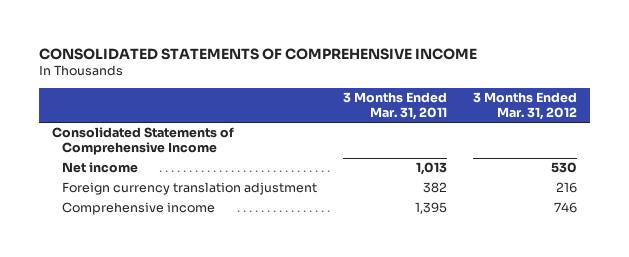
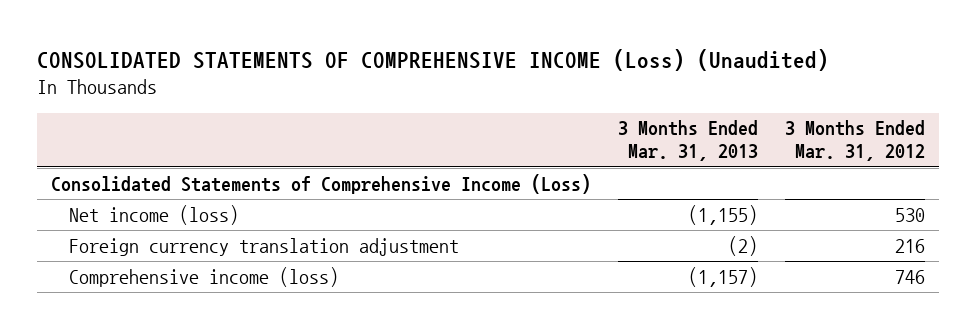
- CONSOLIDATED STATEMENTS OF COMPREHENSIVE INCOME
+ CONSOLIDATED STATEMENTS OF COMPREHENSIVE INCOME (Loss) (Unaudited)
- | 3 Months Ended Mar. 31, 2011 | 3 Months Ended Mar. 31, 2012
+ | 3 Months Ended Mar. 31, 2013 | 3 Months Ended Mar. 31, 2012
- Consolidated Statements of Comprehensive Income
- Net income | 1,013 | 530
+ Consolidated Statements of Comprehensive Income (Loss)
+ Net income (loss) | (1,155) | 530
- Comprehensive income | 1,395 | 746
+ Comprehensive income (loss) | (1,157) | 746

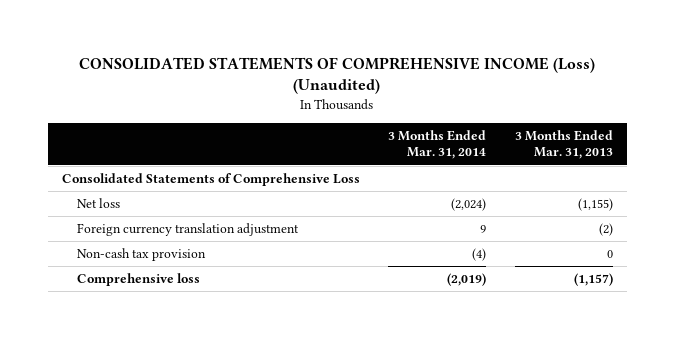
- | 3 Months Ended Mar. 31, 2013 | 3 Months Ended Mar. 31, 2012
+ | 3 Months Ended Mar. 31, 2014 | 3 Months Ended Mar. 31, 2013
- Consolidated Statements of Comprehensive Income (Loss)
- Net income (loss) | (1,155) | 530
+ Consolidated Statements of Comprehensive Loss
+ Net loss | (2,024) | (1,155)
- Comprehensive income (loss) | (1,157) | 746
+ Non-cash tax provision | (4) | 0
+ Comprehensive loss | (2,019) | (1,157)

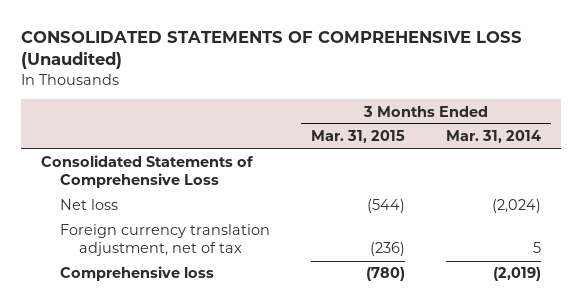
- CONSOLIDATED STATEMENTS OF COMPREHENSIVE INCOME (Loss) (Unaudited)
+ CONSOLIDATED STATEMENTS OF COMPREHENSIVE LOSS (Unaudited)
- | 3 Months Ended Mar. 31, 2014 | 3 Months Ended Mar. 31, 2013
+ | 3 Months Ended Mar. 31, 2015 | 3 Months Ended Mar. 31, 2014
- Foreign currency translation adjustment | 9 | (2)
- Non-cash tax provision | (4) | 0
+ Foreign currency translation adjustment, net of tax | (236) | 5

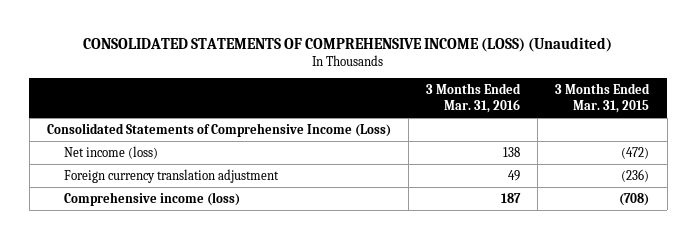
- CONSOLIDATED STATEMENTS OF COMPREHENSIVE LOSS (Unaudited)
+ CONSOLIDATED STATEMENTS OF COMPREHENSIVE INCOME (LOSS) (Unaudited)
- | 3 Months Ended Mar. 31, 2015 | 3 Months Ended Mar. 31, 2014
+ | 3 Months Ended Mar. 31, 2016 | 3 Months Ended Mar. 31, 2015
- Consolidated Statements of Comprehensive Loss
- Net loss | (544) | (2,024)
- Foreign currency translation adjustment, net of tax | (236) | 5
- Comprehensive loss | (780) | (2,019)
+ Consolidated Statements of Comprehensive Income (Loss)
+ Net income (loss) | 138 | (472)
+ Foreign currency translation adjustment | 49 | (236)
+ Comprehensive income (loss) | 187 | (708)

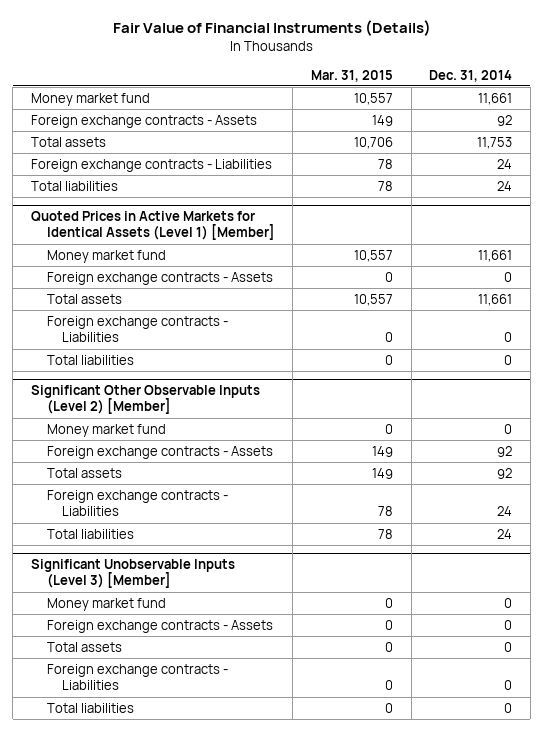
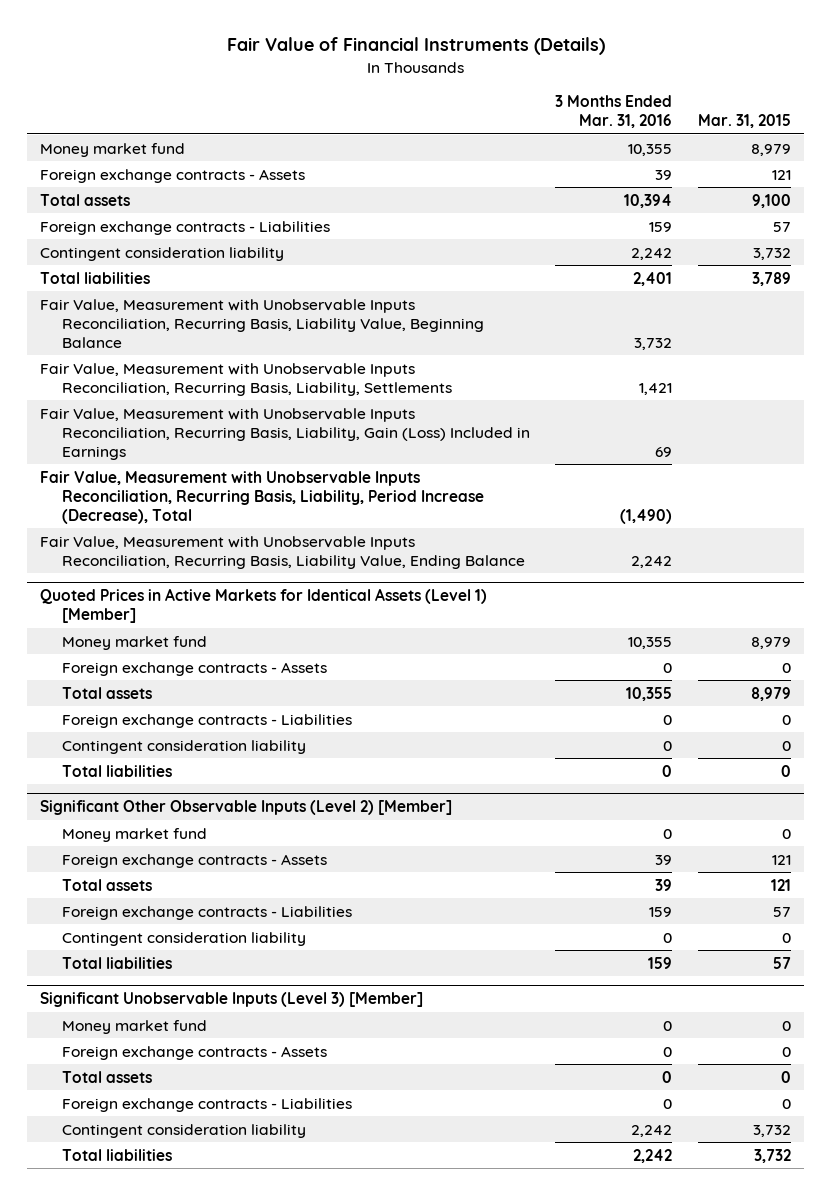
- | Mar. 31, 2015 | Dec. 31, 2014
+ | 3 Months Ended Mar. 31, 2016 | Mar. 31, 2015
- Money market fund | 10,557 | 11,661
- Foreign exchange contracts - Assets | 149 | 92
- Total assets | 10,706 | 11,753
- Foreign exchange contracts - Liabilities | 78 | 24
- Total liabilities | 78 | 24
+ Money market fund | 10,355 | 8,979
+ Foreign exchange contracts - Assets | 39 | 121
+ Total assets | 10,394 | 9,100
+ Foreign exchange contracts - Liabilities | 159 | 57
+ Contingent consideration liability | 2,242 | 3,732
+ Total liabilities | 2,401 | 3,789
+ Fair Value, Measurement with Unobservable Inputs Reconciliation, Recurring Basis, Liability Value, Beginning Balance | 3,732 |
+ Fair Value, Measurement with Unobservable Inputs Reconciliation, Recurring Basis, Liability, Settlements | 1,421 |
+ Fair Value, Measurement with Unobservable Inputs Reconciliation, Recurring Basis, Liability, Gain (Loss) Included in Earnings | 69 |
+ Fair Value, Measurement with Unobservable Inputs Reconciliation, Recurring Basis, Liability, Period Increase (Decrease), Total | (1,490) |
+ Fair Value, Measurement with Unobservable Inputs Reconciliation, Recurring Basis, Liability Value, Ending Balance | 2,242 |
@ Quoted Prices in Active Markets for Identical Assets (Level 1) [Member]
- Money market fund | 10,557 | 11,661
+ Money market fund | 10,355 | 8,979
- Total assets | 10,557 | 11,661
+ Total assets | 10,355 | 8,979
+ Contingent consideration liability | 0 | 0
@ Significant Other Observable Inputs (Level 2) [Member]
- Foreign exchange contracts - Assets | 149 | 92
- Total assets | 149 | 92
- Foreign exchange contracts - Liabilities | 78 | 24
- Total liabilities | 78 | 24
+ Foreign exchange contracts - Assets | 39 | 121
+ Total assets | 39 | 121
+ Foreign exchange contracts - Liabilities | 159 | 57
+ Contingent consideration liability | 0 | 0
+ Total liabilities | 159 | 57
@ Significant Unobservable Inputs (Level 3) [Member]
- Total liabilities | 0 | 0
+ Contingent consideration liability | 2,242 | 3,732
+ Total liabilities | 2,242 | 3,732

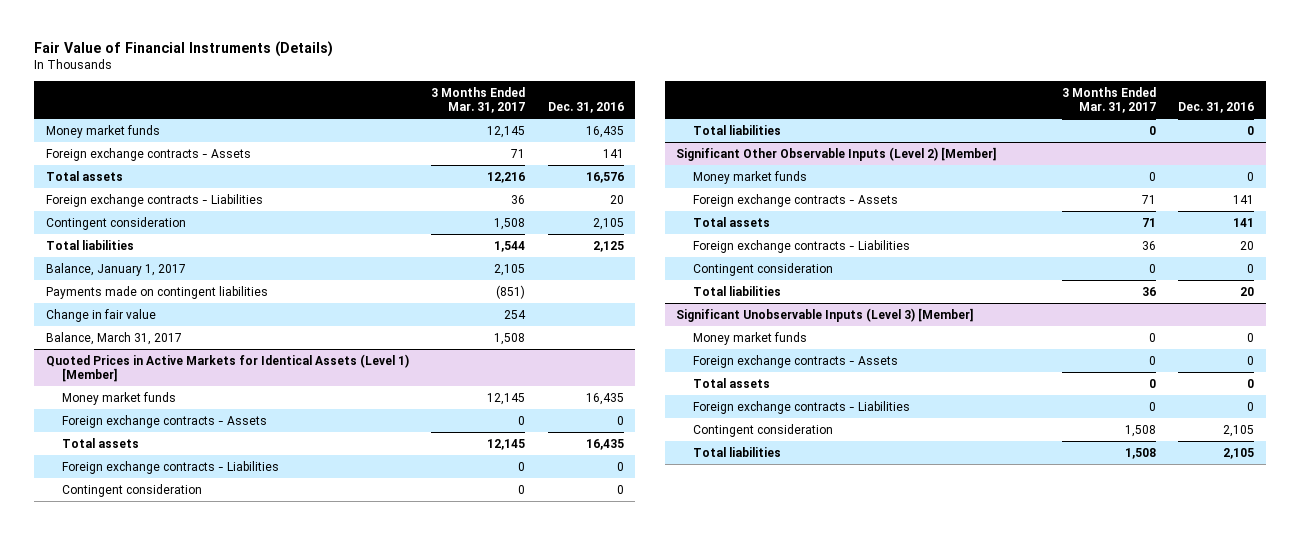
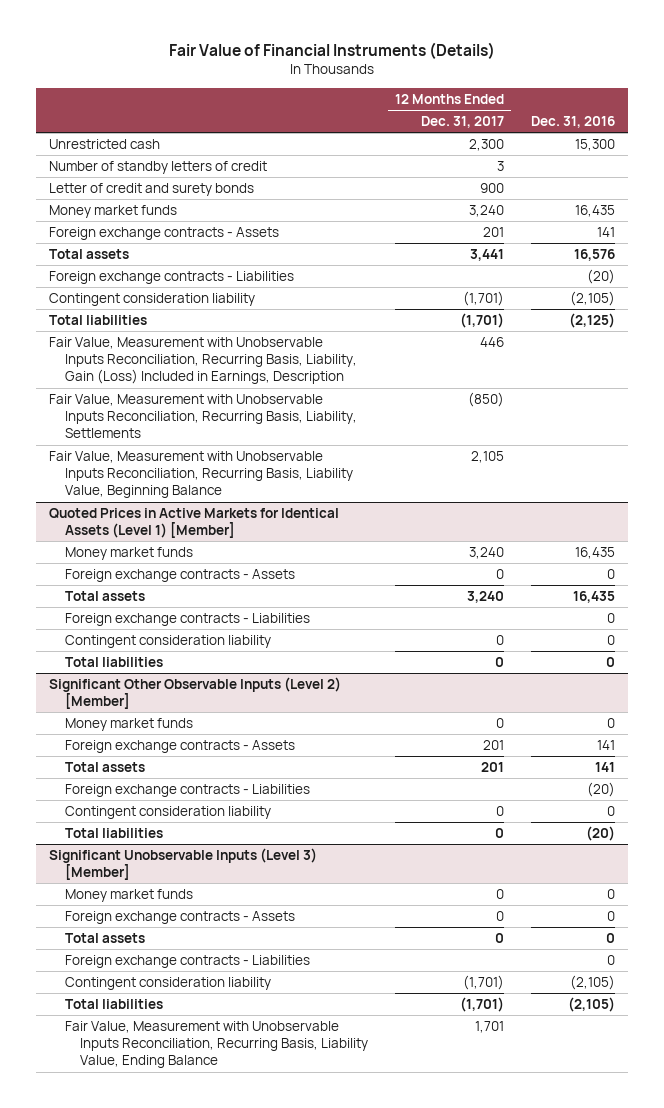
- | 3 Months Ended Mar. 31, 2017 | Dec. 31, 2016
+ | 12 Months Ended Dec. 31, 2017 | Dec. 31, 2016
+ Unrestricted cash | 2,300 | 15,300
+ Number of standby letters of credit | 3 |
+ Letter of credit and surety bonds | 900 |
- Foreign exchange contracts - Liabilities | 36 | 20
- Contingent consideration | 1,508 | 2,105
- Total liabilities | 1,544 | 2,125
- Balance, January 1, 2017 | 2,105 |
- Payments made on contingent liabilities | (851) |
- Change in fair value | 254 |
- Balance, March 31, 2017 | 1,508 |
+ Foreign exchange contracts - Liabilities | | (20)
+ Contingent consideration liability | (1,701) | (2,105)
+ Total liabilities | (1,701) | (2,125)
+ Fair Value, Measurement with Unobservable Inputs Reconciliation, Recurring Basis, Liability, Gain (Loss) Included in Earnings, Description | 446 |
+ Fair Value, Measurement with Unobservable Inputs Reconciliation, Recurring Basis, Liability, Settlements | (850) |
+ Fair Value, Measurement with Unobservable Inputs Reconciliation, Recurring Basis, Liability Value, Beginning Balance | 2,105 |
@ Quoted Prices in Active Markets for Identical Assets (Level 1) [Member]
- Contingent consideration | 0 | 0
+ Contingent consideration liability | 0 | 0
@ Significant Other Observable Inputs (Level 2) [Member]
- Foreign exchange contracts - Liabilities | 36 | 20
- Contingent consideration | 0 | 0
- Total liabilities | 36 | 20
+ Foreign exchange contracts - Liabilities | | (20)
+ Contingent consideration liability | 0 | 0
+ Total liabilities | 0 | (20)
@ Significant Unobservable Inputs (Level 3) [Member]
- Contingent consideration | 1,508 | 2,105
- Total liabilities | 1,508 | 2,105
+ Contingent consideration liability | (1,701) | (2,105)
+ Total liabilities | (1,701) | (2,105)
+ Fair Value, Measurement with Unobservable Inputs Reconciliation, Recurring Basis, Liability Value, Ending Balance | 1,701 |

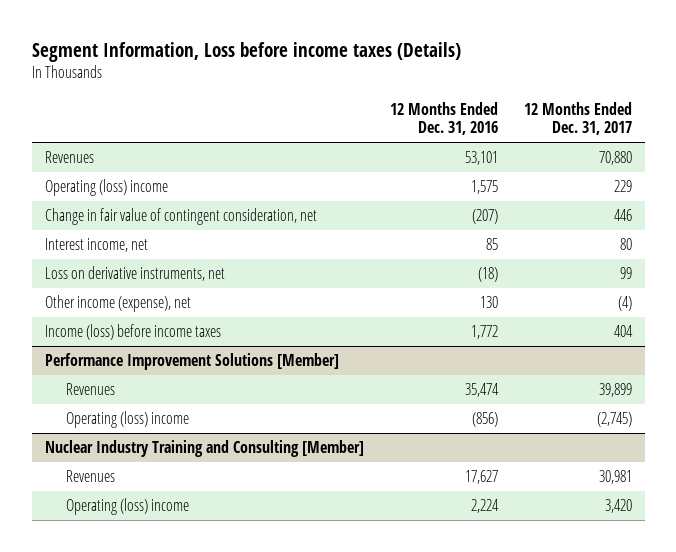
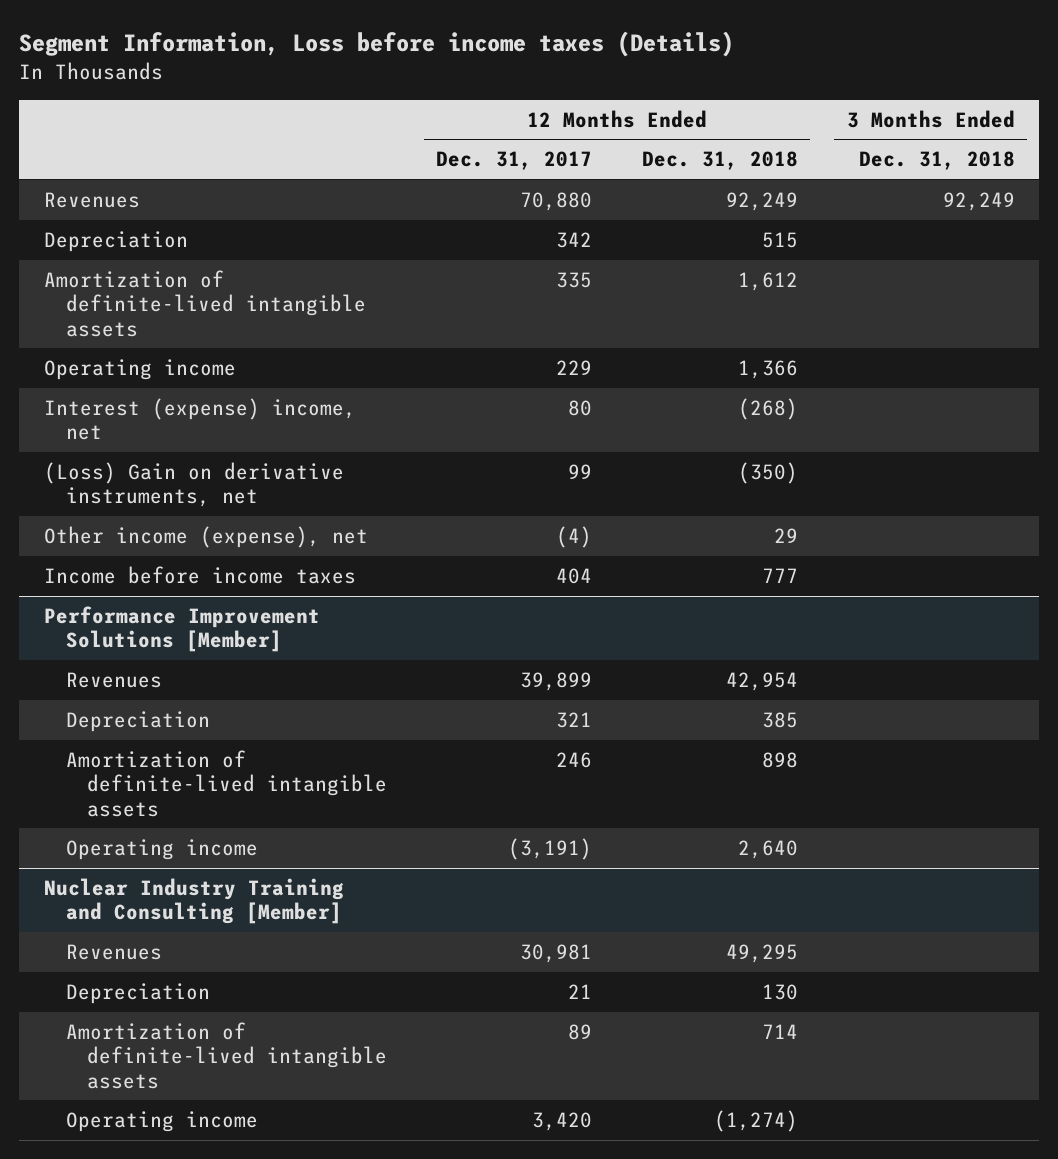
- | 12 Months Ended Dec. 31, 2016 | 12 Months Ended Dec. 31, 2017
+ | 12 Months Ended Dec. 31, 2017 | 12 Months Ended Dec. 31, 2018 | 3 Months Ended Dec. 31, 2018
- Operating (loss) income | 1,575 | 229
- Change in fair value of contingent consideration, net | (207) | 446
- Interest income, net | 85 | 80
- Loss on derivative instruments, net | (18) | 99
+ Depreciation | 342 | 515 |
+ Amortization of definite-lived intangible assets | 335 | 1,612 |
+ Operating income | 229 | 1,366 |
+ Interest (expense) income, net | 80 | (268) |
+ (Loss) Gain on derivative instruments, net | 99 | (350) |
- Income (loss) before income taxes | 1,772 | 404
+ Income before income taxes | 404 | 777 |
@ Performance Improvement Solutions [Member]
- Operating (loss) income | (856) | (2,745)
+ Depreciation | 321 | 385 |
+ Amortization of definite-lived intangible assets | 246 | 898 |
+ Operating income | (3,191) | 2,640 |
@ Nuclear Industry Training and Consulting [Member]
- Operating (loss) income | 2,224 | 3,420
+ Depreciation | 21 | 130 |
+ Amortization of definite-lived intangible assets | 89 | 714 |
+ Operating income | 3,420 | (1,274) |

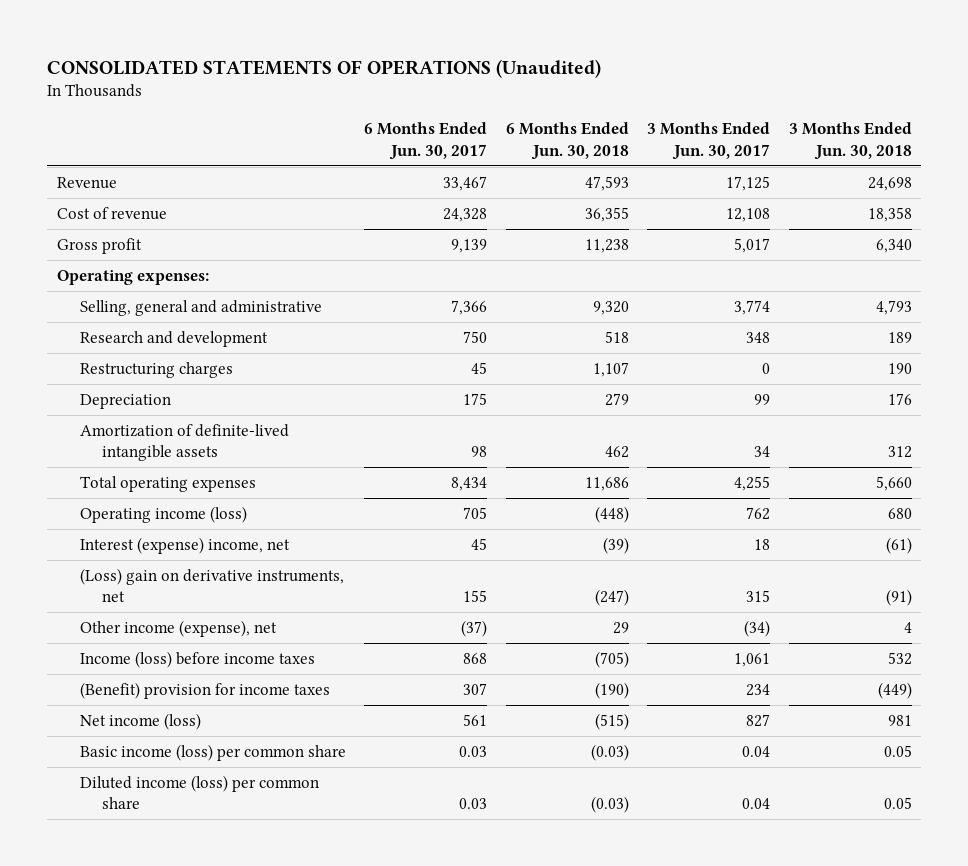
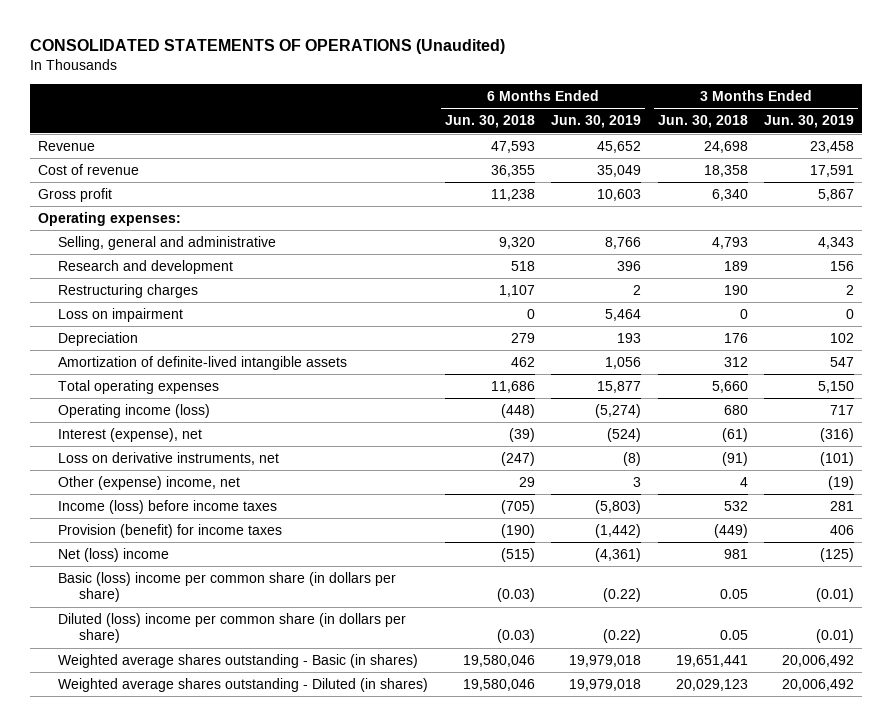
- | 6 Months Ended Jun. 30, 2017 | 6 Months Ended Jun. 30, 2018 | 3 Months Ended Jun. 30, 2017 | 3 Months Ended Jun. 30, 2018
+ | 6 Months Ended Jun. 30, 2018 | 6 Months Ended Jun. 30, 2019 | 3 Months Ended Jun. 30, 2018 | 3 Months Ended Jun. 30, 2019
+ Loss on impairment | 0 | 5,464 | 0 | 0
- Interest (expense) income, net | 45 | (39) | 18 | (61)
- (Loss) gain on derivative instruments, net | 155 | (247) | 315 | (91)
- Other income (expense), net | (37) | 29 | (34) | 4
+ Interest (expense), net | (39) | (524) | (61) | (316)
+ Loss on derivative instruments, net | (247) | (8) | (91) | (101)
+ Other (expense) income, net | 29 | 3 | 4 | (19)
- (Benefit) provision for income taxes | 307 | (190) | 234 | (449)
- Net income (loss) | 561 | (515) | 827 | 981
- Basic income (loss) per common share | 0.03 | (0.03) | 0.04 | 0.05
- Diluted income (loss) per common share | 0.03 | (0.03) | 0.04 | 0.05
+ Provision (benefit) for income taxes | (190) | (1,442) | (449) | 406
+ Net (loss) income | (515) | (4,361) | 981 | (125)
+ Basic (loss) income per common share (in dollars per share) | (0.03) | (0.22) | 0.05 | (0.01)
+ Diluted (loss) income per common share (in dollars per share) | (0.03) | (0.22) | 0.05 | (0.01)
+ Weighted average shares outstanding - Basic (in shares) | 19,580,046 | 19,979,018 | 19,651,441 | 20,006,492
+ Weighted average shares outstanding - Diluted (in shares) | 19,580,046 | 19,979,018 | 20,029,123 | 20,006,492

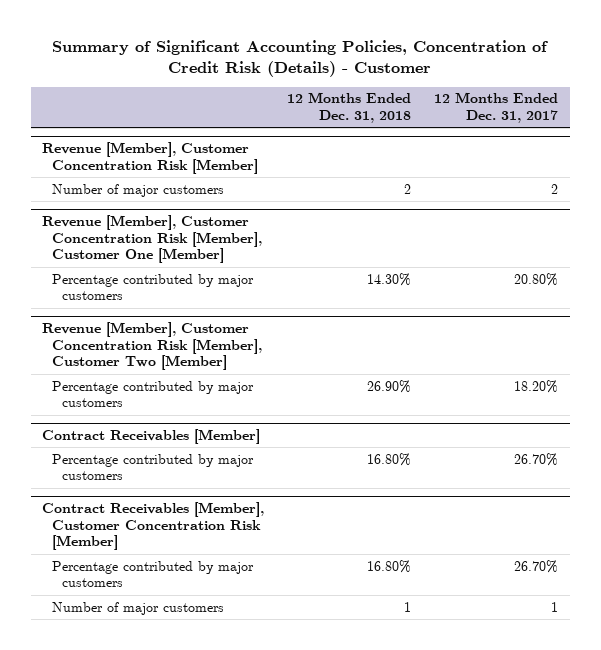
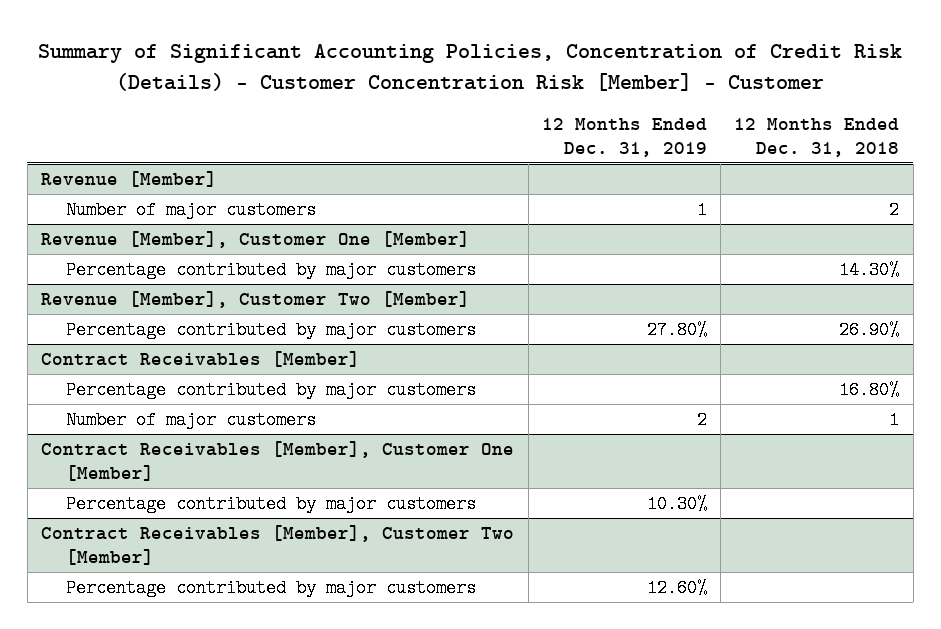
- Summary of Significant Accounting Policies, Concentration of Credit Risk (Details) - Customer
+ Summary of Significant Accounting Policies, Concentration of Credit Risk (Details) - Customer Concentration Risk [Member] - Customer
- | 12 Months Ended Dec. 31, 2018 | 12 Months Ended Dec. 31, 2017
+ | 12 Months Ended Dec. 31, 2019 | 12 Months Ended Dec. 31, 2018
- Revenue [Member], Customer Concentration Risk [Member]
+ Revenue [Member]
- Revenue [Member], Customer Concentration Risk [Member], Customer One [Member]
+ Revenue [Member], Customer One [Member]
- Revenue [Member], Customer Concentration Risk [Member], Customer Two [Member]
+ Revenue [Member], Customer Two [Member]
- Contract Receivables [Member], Customer Concentration Risk [Member]
- Percentage contributed by major customers | 16.80% | 26.70%
+ Contract Receivables [Member], Customer One [Member]
+ Percentage contributed by major customers | 10.30% |
+ Contract Receivables [Member], Customer Two [Member]
+ Percentage contributed by major customers | 12.60% |

